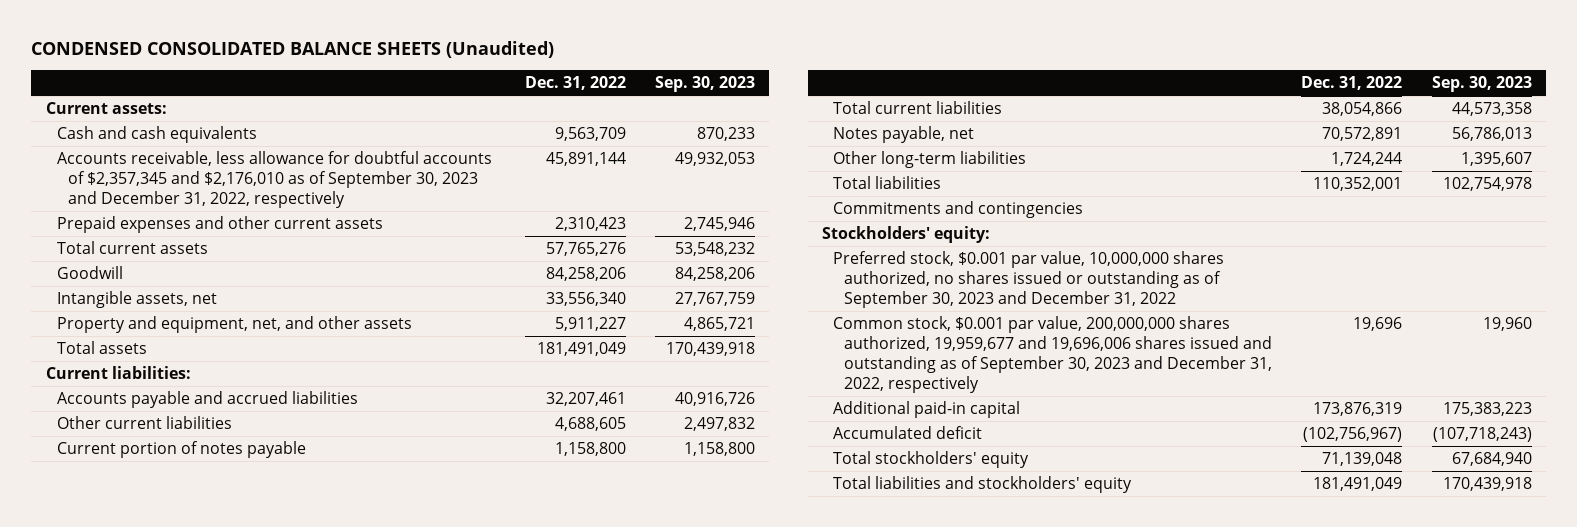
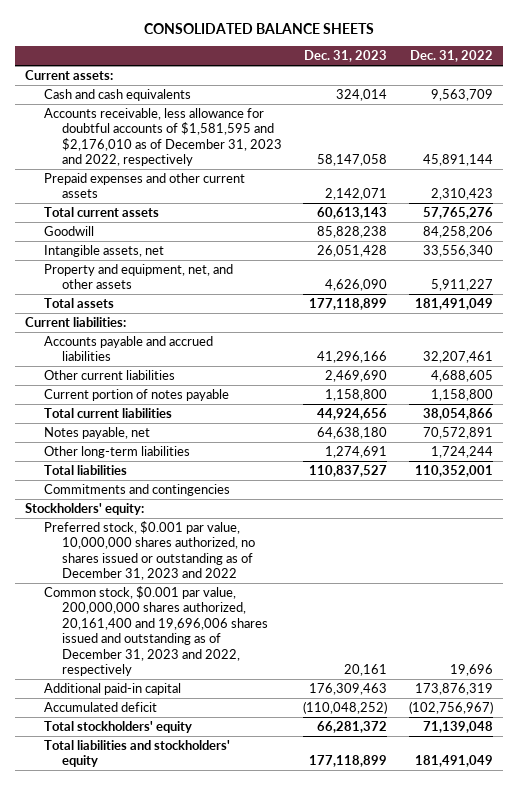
- CONDENSED CONSOLIDATED BALANCE SHEETS (Unaudited)
+ CONSOLIDATED BALANCE SHEETS
- | Dec. 31, 2022 | Sep. 30, 2023
+ | Dec. 31, 2023 | Dec. 31, 2022
- Accounts receivable, less allowance for doubtful accounts of $2,357,345 and $2,176,010 as of September 30, 2023 and December 31, 2022, respectively | 45,891,144 | 49,932,053
+ Accounts receivable, less allowance for doubtful accounts of $1,581,595 and $2,176,010 as of December 31, 2023 and 2022, respectively | 58,147,058 | 45,891,144
- Preferred stock, $0.001 par value, 10,000,000 shares authorized, no shares issued or outstanding as of September 30, 2023 and December 31, 2022
- Common stock, $0.001 par value, 200,000,000 shares authorized, 19,959,677 and 19,696,006 shares issued and outstanding as of September 30, 2023 and December 31, 2022, respectively | 19,696 | 19,960
+ Preferred stock, $0.001 par value, 10,000,000 shares authorized, no shares issued or outstanding as of December 31, 2023 and 2022
+ Common stock, $0.001 par value, 200,000,000 shares authorized, 20,161,400 and 19,696,006 shares issued and outstanding as of December 31, 2023 and 2022, respectively | 20,161 | 19,696

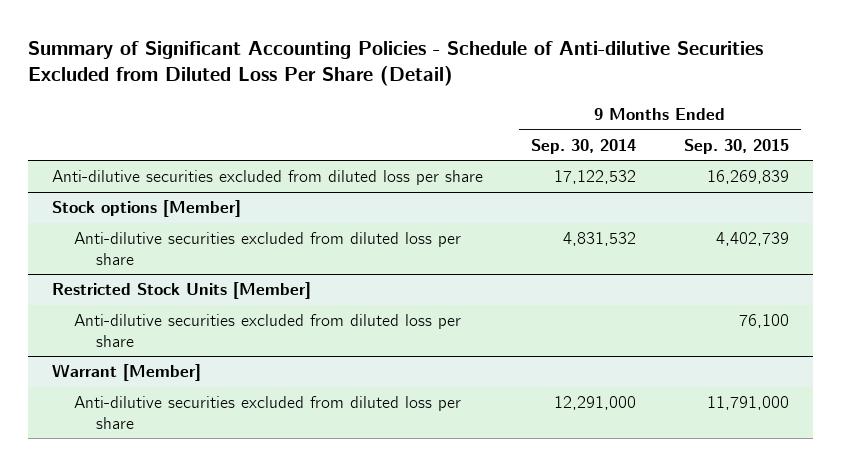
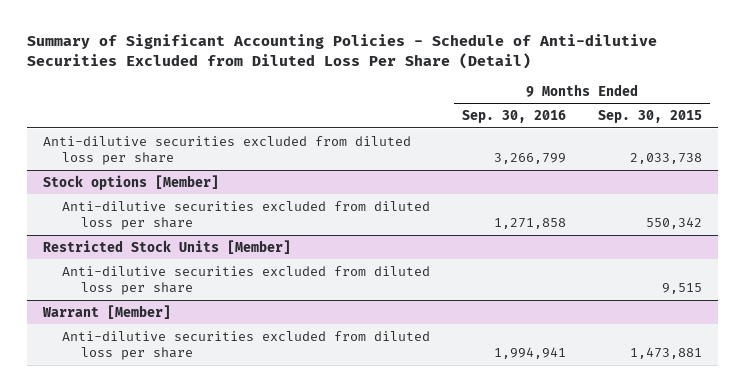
- | 9 Months Ended Sep. 30, 2014 | 9 Months Ended Sep. 30, 2015
+ | 9 Months Ended Sep. 30, 2016 | 9 Months Ended Sep. 30, 2015
- Anti-dilutive securities excluded from diluted loss per share | 17,122,532 | 16,269,839
+ Anti-dilutive securities excluded from diluted loss per share | 3,266,799 | 2,033,738
@ Stock options [Member]
- Anti-dilutive securities excluded from diluted loss per share | 4,831,532 | 4,402,739
+ Anti-dilutive securities excluded from diluted loss per share | 1,271,858 | 550,342
@ Restricted Stock Units [Member]
- Anti-dilutive securities excluded from diluted loss per share | | 76,100
+ Anti-dilutive securities excluded from diluted loss per share | | 9,515
@ Warrant [Member]
- Anti-dilutive securities excluded from diluted loss per share | 12,291,000 | 11,791,000
+ Anti-dilutive securities excluded from diluted loss per share | 1,994,941 | 1,473,881

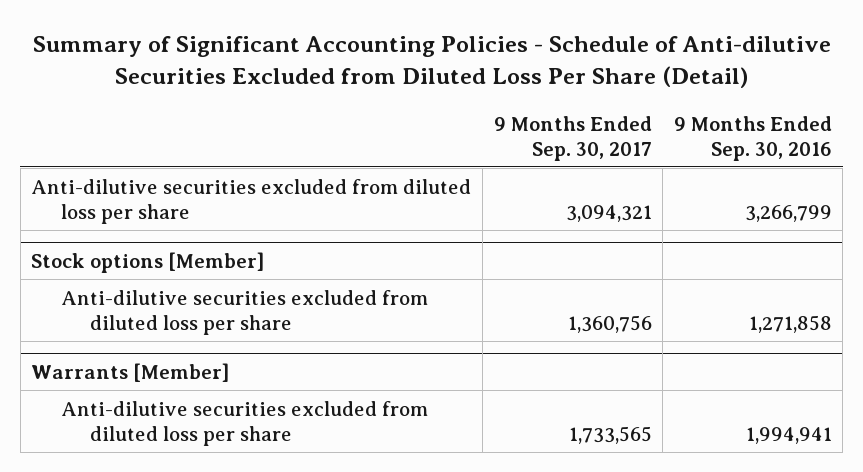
- | 9 Months Ended Sep. 30, 2016 | 9 Months Ended Sep. 30, 2015
+ | 9 Months Ended Sep. 30, 2017 | 9 Months Ended Sep. 30, 2016
- Restricted Stock Units [Member]
- Anti-dilutive securities excluded from diluted loss per share | | 9,515
- Warrant [Member]
+ Warrants [Member]

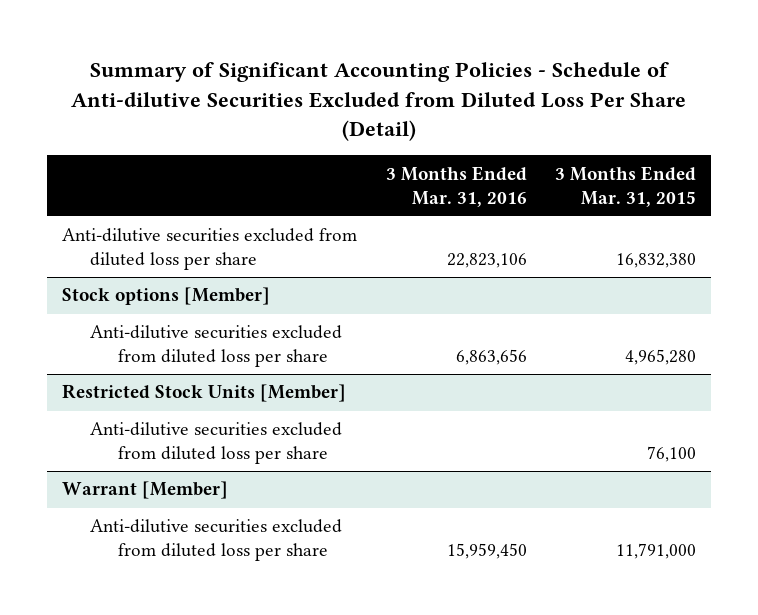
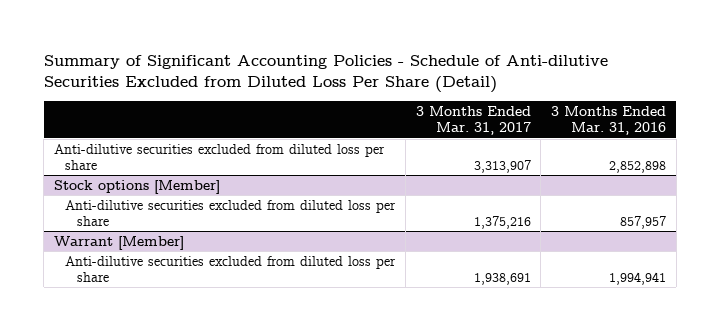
- | 3 Months Ended Mar. 31, 2016 | 3 Months Ended Mar. 31, 2015
+ | 3 Months Ended Mar. 31, 2017 | 3 Months Ended Mar. 31, 2016
- Anti-dilutive securities excluded from diluted loss per share | 22,823,106 | 16,832,380
+ Anti-dilutive securities excluded from diluted loss per share | 3,313,907 | 2,852,898
@ Stock options [Member]
- Anti-dilutive securities excluded from diluted loss per share | 6,863,656 | 4,965,280
- Restricted Stock Units [Member]
- Anti-dilutive securities excluded from diluted loss per share | | 76,100
@ Stock options [Member]
+ Anti-dilutive securities excluded from diluted loss per share | 1,375,216 | 857,957
@ Warrant [Member]
- Anti-dilutive securities excluded from diluted loss per share | 15,959,450 | 11,791,000
+ Anti-dilutive securities excluded from diluted loss per share | 1,938,691 | 1,994,941

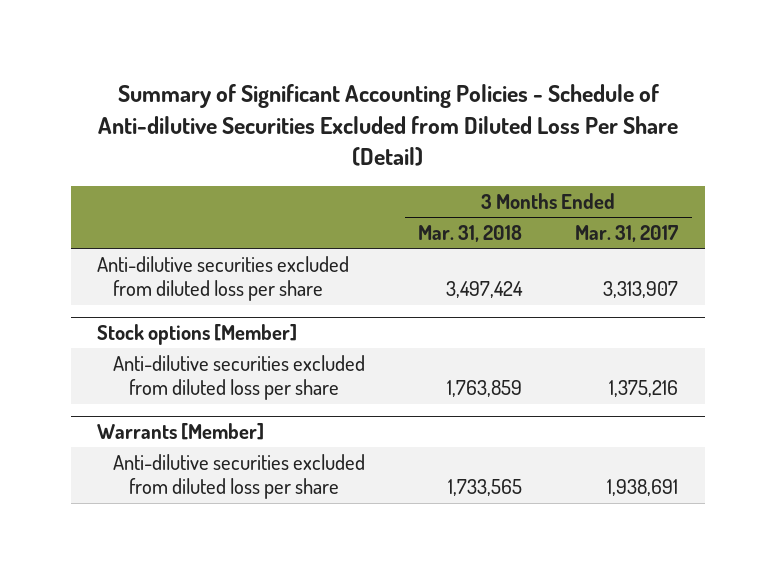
- | 3 Months Ended Mar. 31, 2017 | 3 Months Ended Mar. 31, 2016
+ | 3 Months Ended Mar. 31, 2018 | 3 Months Ended Mar. 31, 2017
- Warrant [Member]
+ Warrants [Member]

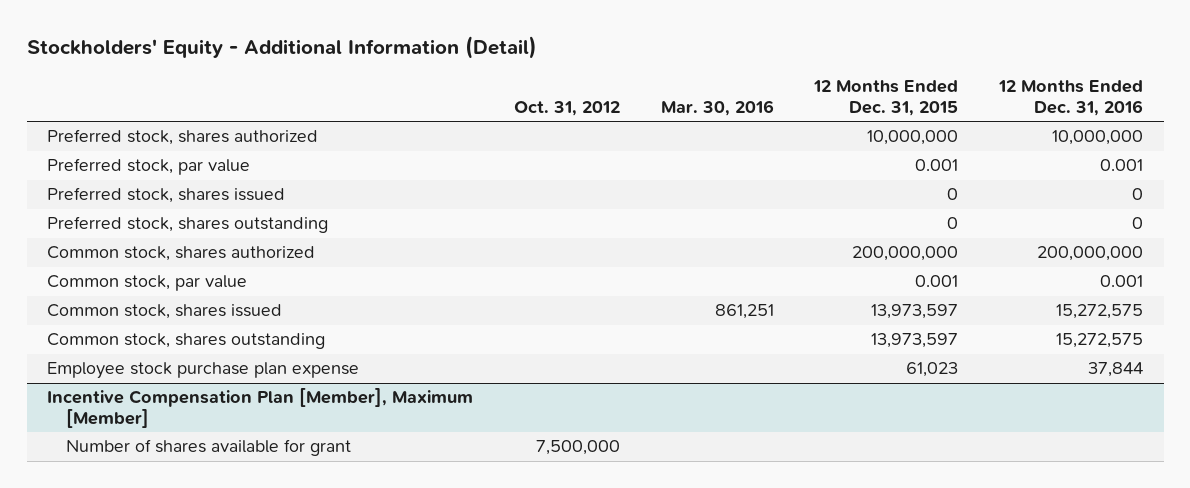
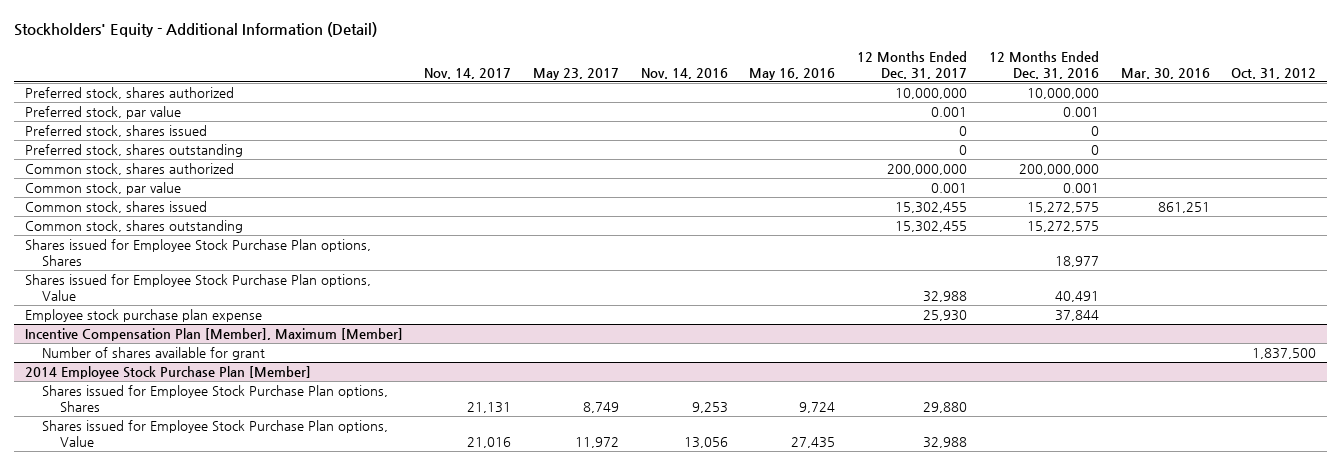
- | Oct. 31, 2012 | Mar. 30, 2016 | 12 Months Ended Dec. 31, 2015 | 12 Months Ended Dec. 31, 2016
+ | Nov. 14, 2017 | May 23, 2017 | Nov. 14, 2016 | May 16, 2016 | 12 Months Ended Dec. 31, 2017 | 12 Months Ended Dec. 31, 2016 | Mar. 30, 2016 | Oct. 31, 2012
+ Shares issued for Employee Stock Purchase Plan options, Shares | | | | | | 18,977 | |
+ Shares issued for Employee Stock Purchase Plan options, Value | | | | | 32,988 | 40,491 | |
@ Incentive Compensation Plan [Member], Maximum [Member]
- Number of shares available for grant | 7,500,000 | | |
+ Number of shares available for grant | | | | | | | | 1,837,500
+ 2014 Employee Stock Purchase Plan [Member]
+ Shares issued for Employee Stock Purchase Plan options, Shares | 21,131 | 8,749 | 9,253 | 9,724 | 29,880 | | |
+ Shares issued for Employee Stock Purchase Plan options, Value | 21,016 | 11,972 | 13,056 | 27,435 | 32,988 | | |

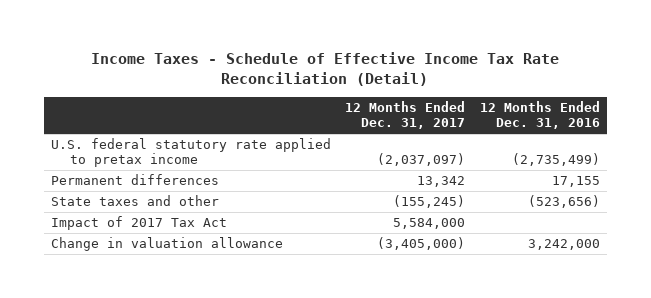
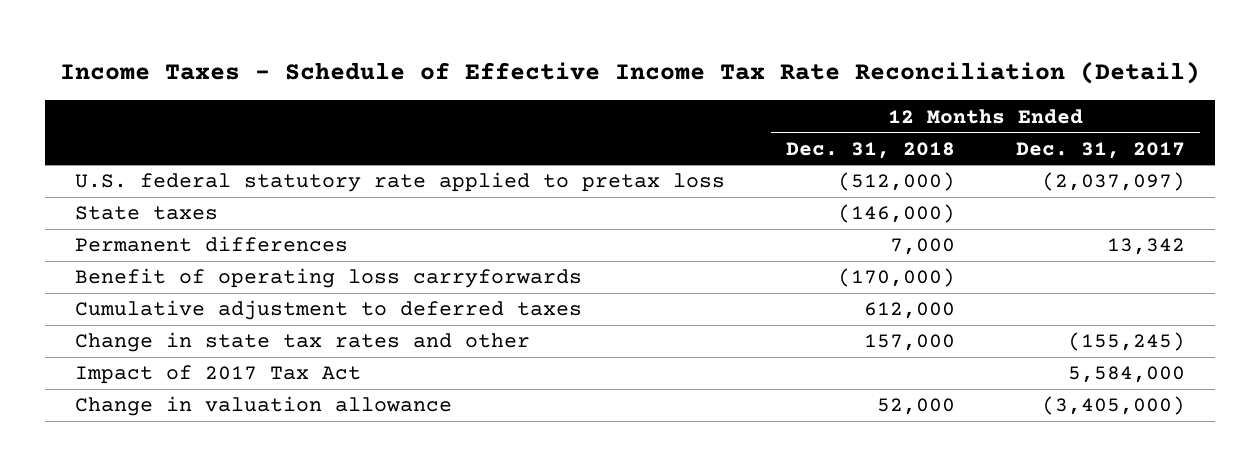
- | 12 Months Ended Dec. 31, 2017 | 12 Months Ended Dec. 31, 2016
+ | 12 Months Ended Dec. 31, 2018 | 12 Months Ended Dec. 31, 2017
- U.S. federal statutory rate applied to pretax income | (2,037,097) | (2,735,499)
+ U.S. federal statutory rate applied to pretax loss | (512,000) | (2,037,097)
+ State taxes | (146,000) |
- State taxes and other | (155,245) | (523,656)
+ Benefit of operating loss carryforwards | (170,000) |
+ Cumulative adjustment to deferred taxes | 612,000 |
+ Change in state tax rates and other | 157,000 | (155,245)

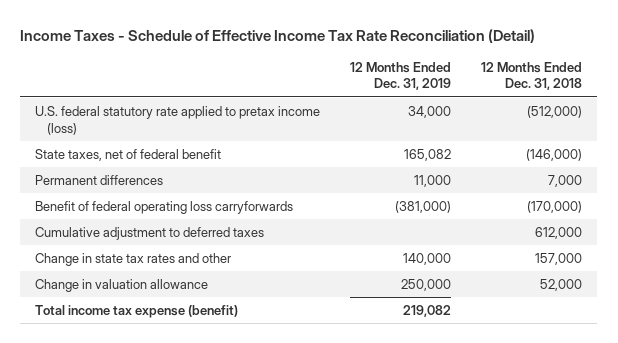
- | 12 Months Ended Dec. 31, 2018 | 12 Months Ended Dec. 31, 2017
+ | 12 Months Ended Dec. 31, 2019 | 12 Months Ended Dec. 31, 2018
- U.S. federal statutory rate applied to pretax loss | (512,000) | (2,037,097)
- State taxes | (146,000) |
+ U.S. federal statutory rate applied to pretax income (loss) | 34,000 | (512,000)
+ State taxes, net of federal benefit | 165,082 | (146,000)
- Benefit of operating loss carryforwards | (170,000) |
+ Benefit of federal operating loss carryforwards | (381,000) | (170,000)
- Impact of 2017 Tax Act | | 5,584,000
+ Total income tax expense (benefit) | 219,082 |

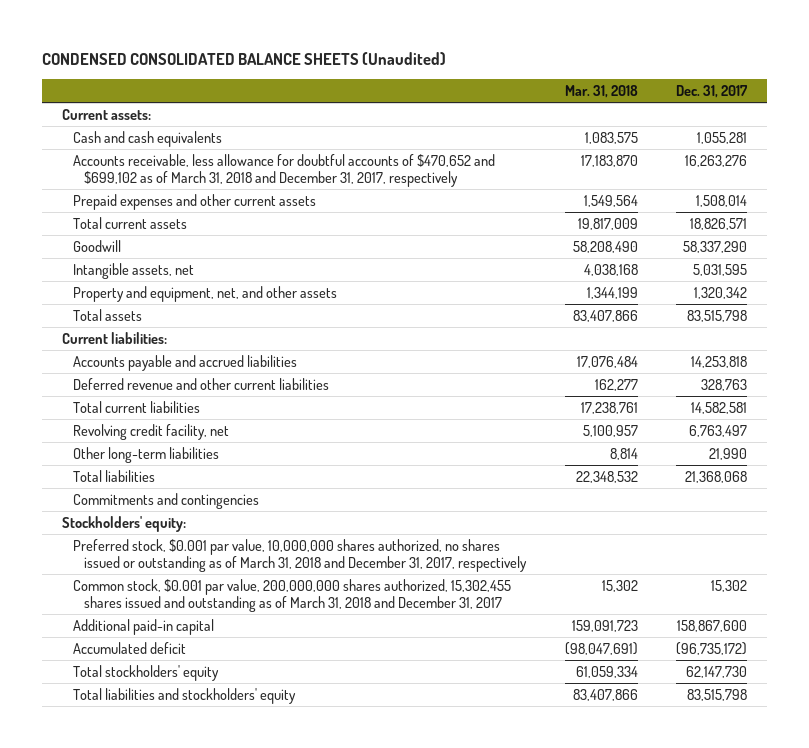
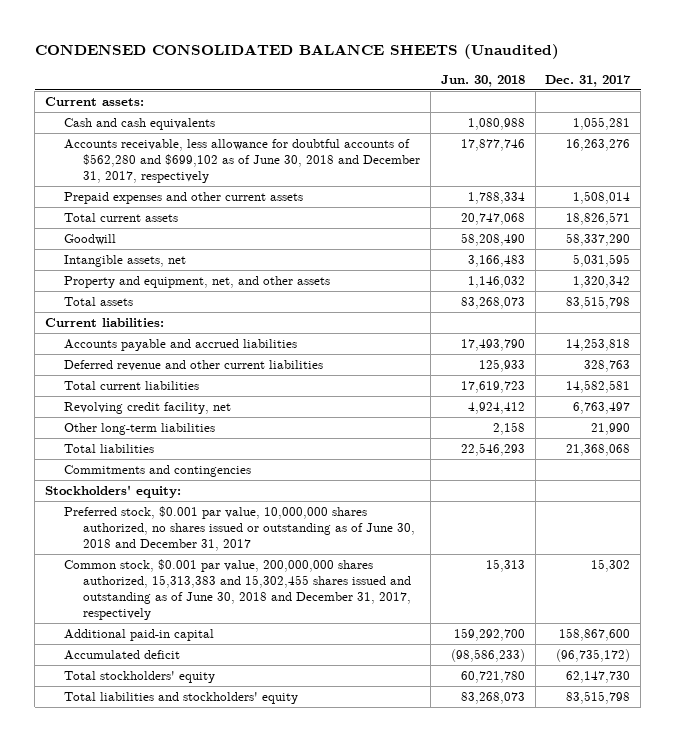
- | Mar. 31, 2018 | Dec. 31, 2017
+ | Jun. 30, 2018 | Dec. 31, 2017
- Accounts receivable, less allowance for doubtful accounts of $470,652 and $699,102 as of March 31, 2018 and December 31, 2017, respectively | 17,183,870 | 16,263,276
+ Accounts receivable, less allowance for doubtful accounts of $562,280 and $699,102 as of June 30, 2018 and December 31, 2017, respectively | 17,877,746 | 16,263,276
- Preferred stock, $0.001 par value, 10,000,000 shares authorized, no shares issued or outstanding as of March 31, 2018 and December 31, 2017, respectively
- Common stock, $0.001 par value, 200,000,000 shares authorized, 15,302,455 shares issued and outstanding as of March 31, 2018 and December 31, 2017 | 15,302 | 15,302
+ Preferred stock, $0.001 par value, 10,000,000 shares authorized, no shares issued or outstanding as of June 30, 2018 and December 31, 2017
+ Common stock, $0.001 par value, 200,000,000 shares authorized, 15,313,383 and 15,302,455 shares issued and outstanding as of June 30, 2018 and December 31, 2017, respectively | 15,313 | 15,302

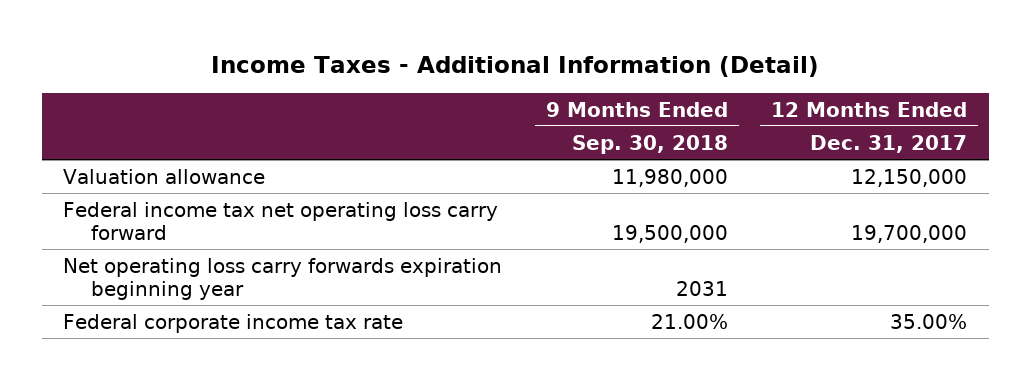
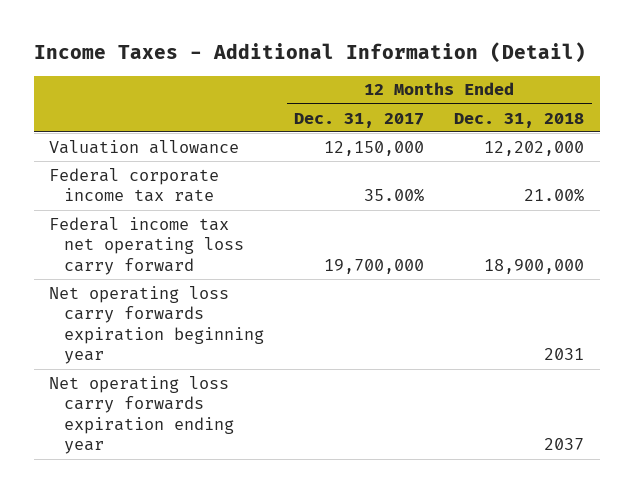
- | 9 Months Ended Sep. 30, 2018 | 12 Months Ended Dec. 31, 2017
+ | 12 Months Ended Dec. 31, 2017 | 12 Months Ended Dec. 31, 2018
moved up: Federal corporate income tax rate | 35.00% | 21.00%
+ Net operating loss carry forwards expiration ending year | | 2037

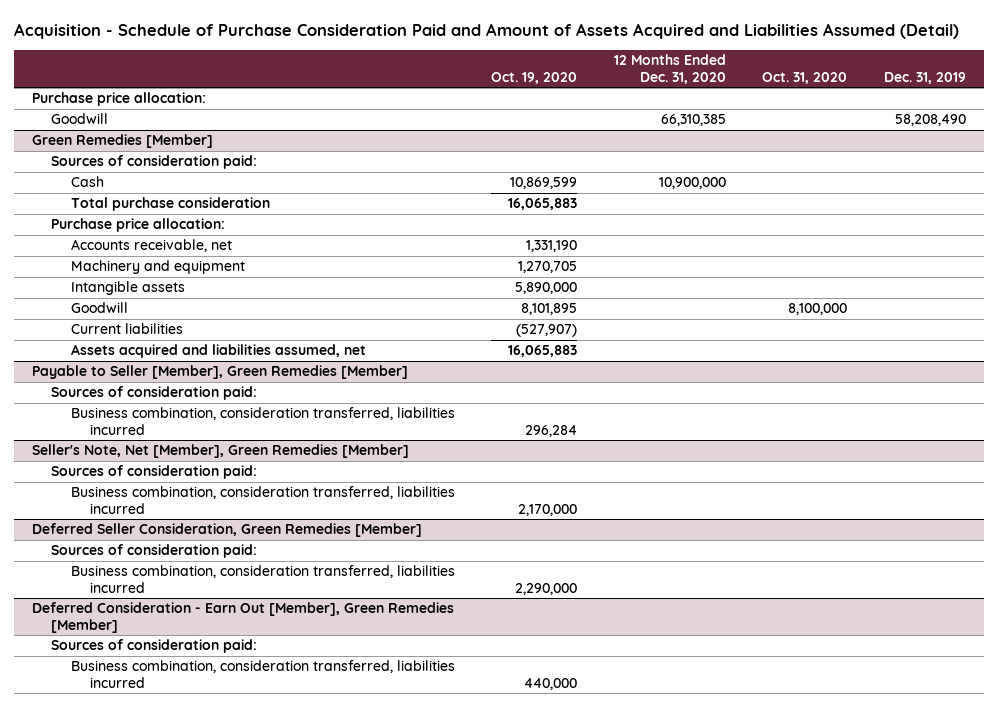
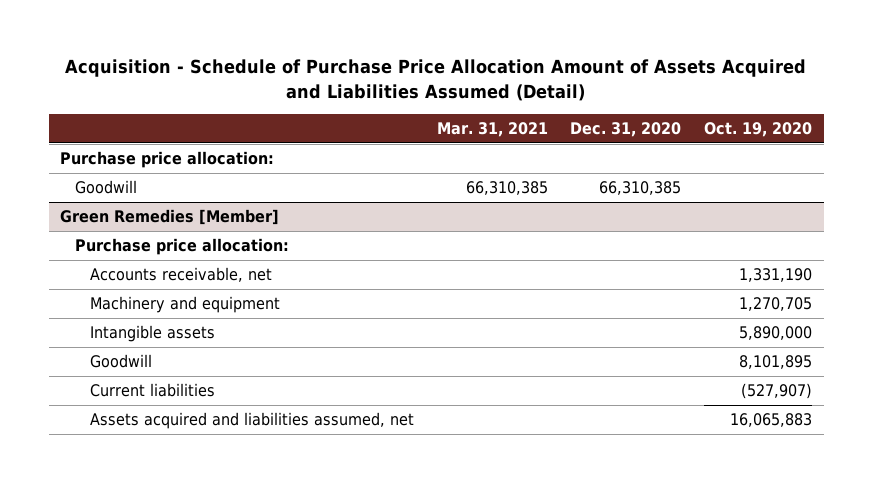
- Acquisition - Schedule of Purchase Consideration Paid and Amount of Assets Acquired and Liabilities Assumed (Detail)
+ Acquisition - Schedule of Purchase Price Allocation Amount of Assets Acquired and Liabilities Assumed (Detail)
- | Oct. 19, 2020 | 12 Months Ended Dec. 31, 2020 | Oct. 31, 2020 | Dec. 31, 2019
+ | Mar. 31, 2021 | Dec. 31, 2020 | Oct. 19, 2020
@ Green Remedies [Member]
- Sources of consideration paid:
- Cash | 10,869,599 | 10,900,000 | |
- Total purchase consideration | 16,065,883 | | |
- Payable to Seller [Member], Green Remedies [Member]
- Sources of consideration paid:
- Business combination, consideration transferred, liabilities incurred | 296,284 | | |
- Seller's Note, Net [Member], Green Remedies [Member]
- Sources of consideration paid:
- Business combination, consideration transferred, liabilities incurred | 2,170,000 | | |
- Deferred Seller Consideration, Green Remedies [Member]
- Sources of consideration paid:
- Business combination, consideration transferred, liabilities incurred | 2,290,000 | | |
- Deferred Consideration - Earn Out [Member], Green Remedies [Member]
- Sources of consideration paid:
- Business combination, consideration transferred, liabilities incurred | 440,000 | | |

